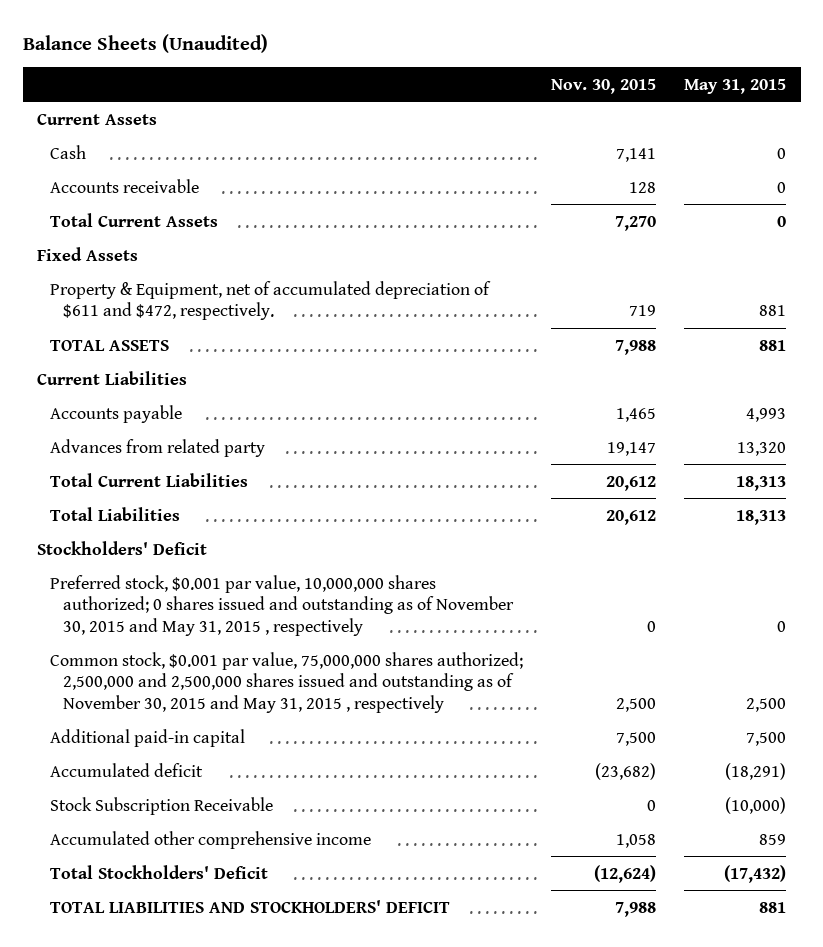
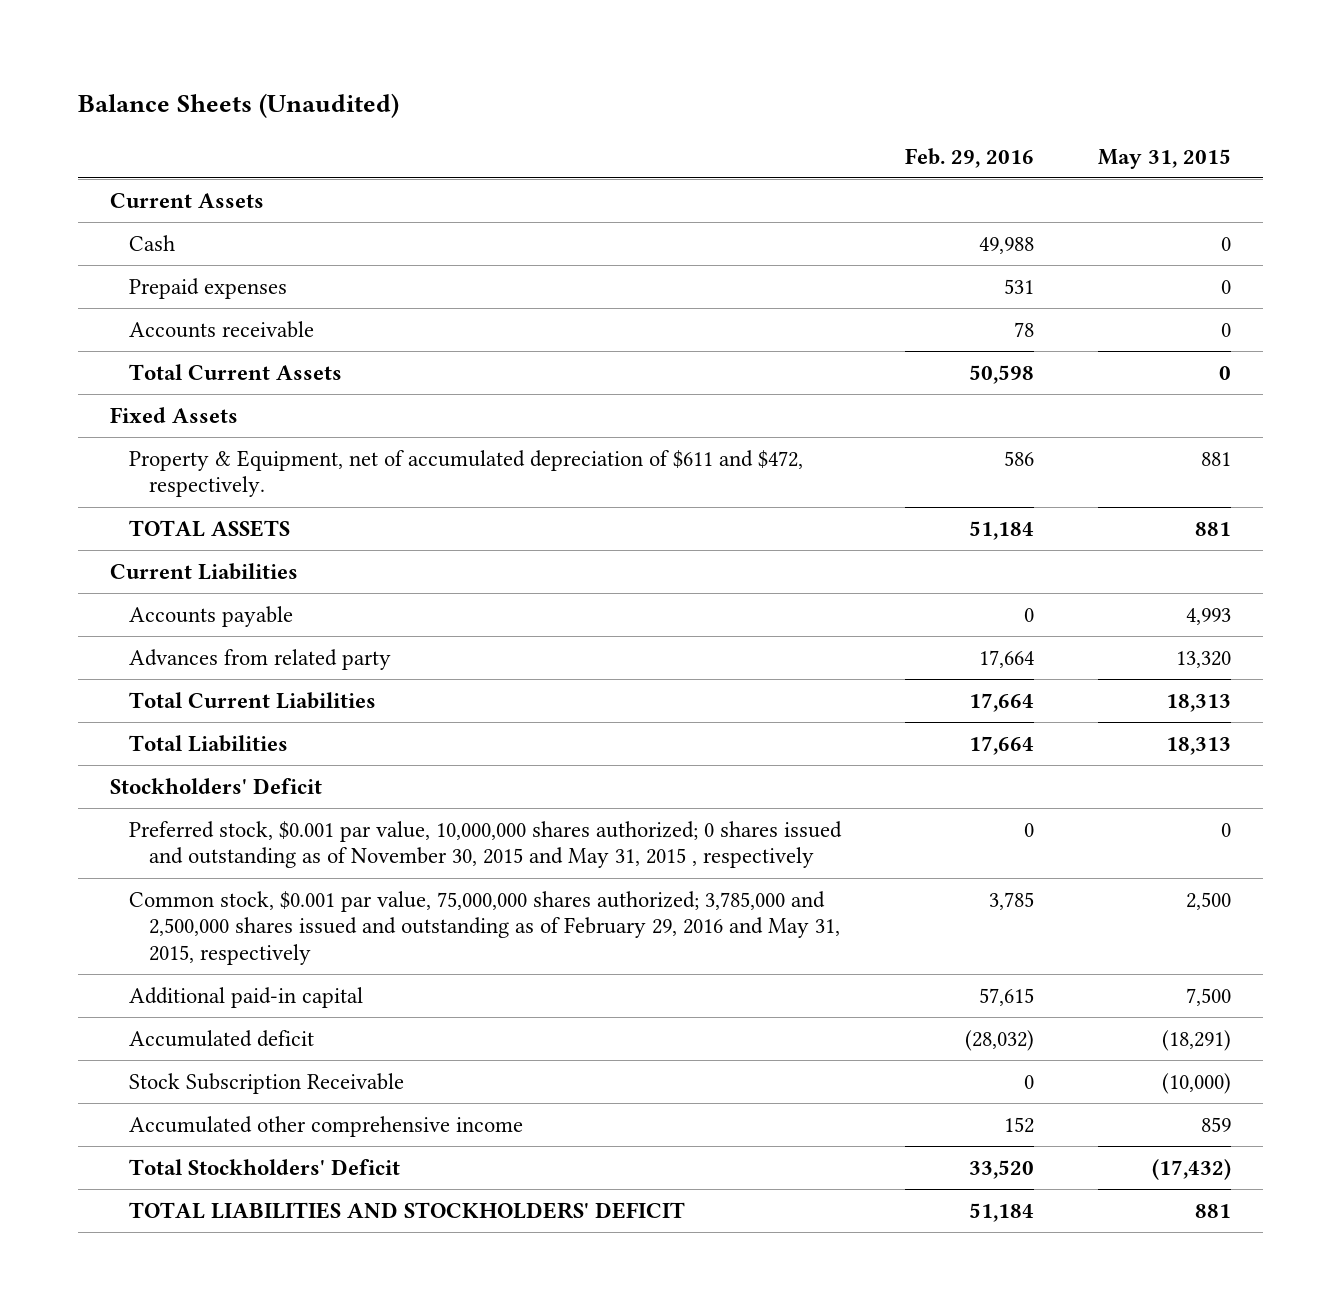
- | Nov. 30, 2015 | May 31, 2015
+ | Feb. 29, 2016 | May 31, 2015
+ Prepaid expenses | 531 | 0
- Common stock, $0.001 par value, 75,000,000 shares authorized; 2,500,000 and 2,500,000 shares issued and outstanding as of November 30, 2015 and May 31, 2015 , respectively | 2,500 | 2,500
+ Common stock, $0.001 par value, 75,000,000 shares authorized; 3,785,000 and 2,500,000 shares issued and outstanding as of February 29, 2016 and May 31, 2015, respectively | 3,785 | 2,500

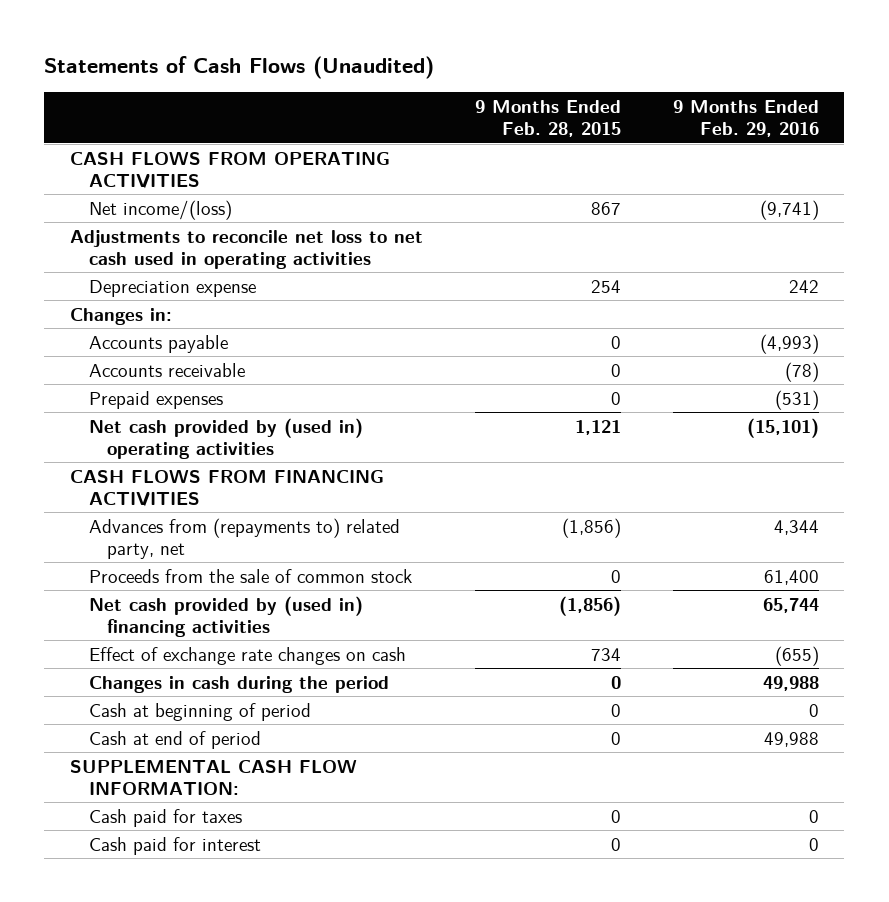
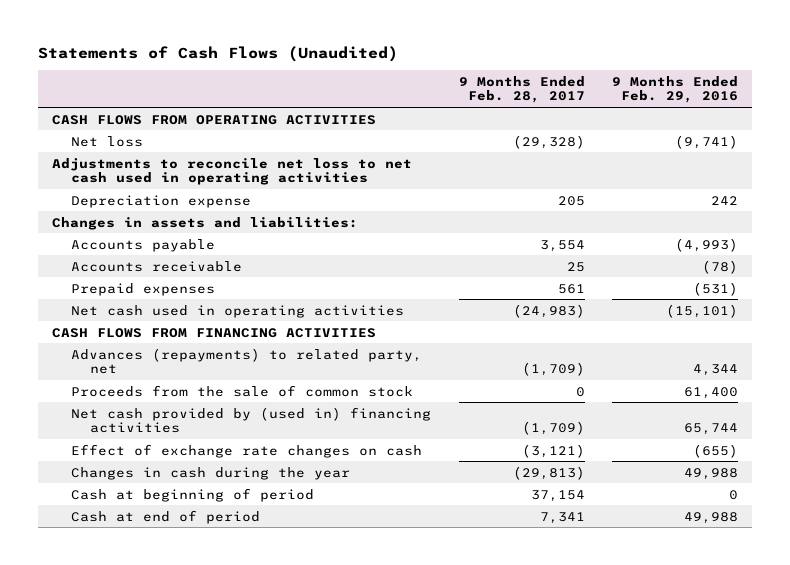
- | 9 Months Ended Feb. 28, 2015 | 9 Months Ended Feb. 29, 2016
+ | 9 Months Ended Feb. 28, 2017 | 9 Months Ended Feb. 29, 2016
- Net income/(loss) | 867 | (9,741)
+ Net loss | (29,328) | (9,741)
- Changes in:
+ Changes in assets and liabilities:
- Net cash provided by (used in) operating activities | 1,121 | (15,101)
+ Net cash used in operating activities | (24,983) | (15,101)
- Advances from (repayments to) related party, net | (1,856) | 4,344
+ Advances (repayments) to related party, net | (1,709) | 4,344
- Changes in cash during the period | 0 | 49,988
+ Changes in cash during the year | (29,813) | 49,988
- SUPPLEMENTAL CASH FLOW INFORMATION:
- Cash paid for taxes | 0 | 0
- Cash paid for interest | 0 | 0

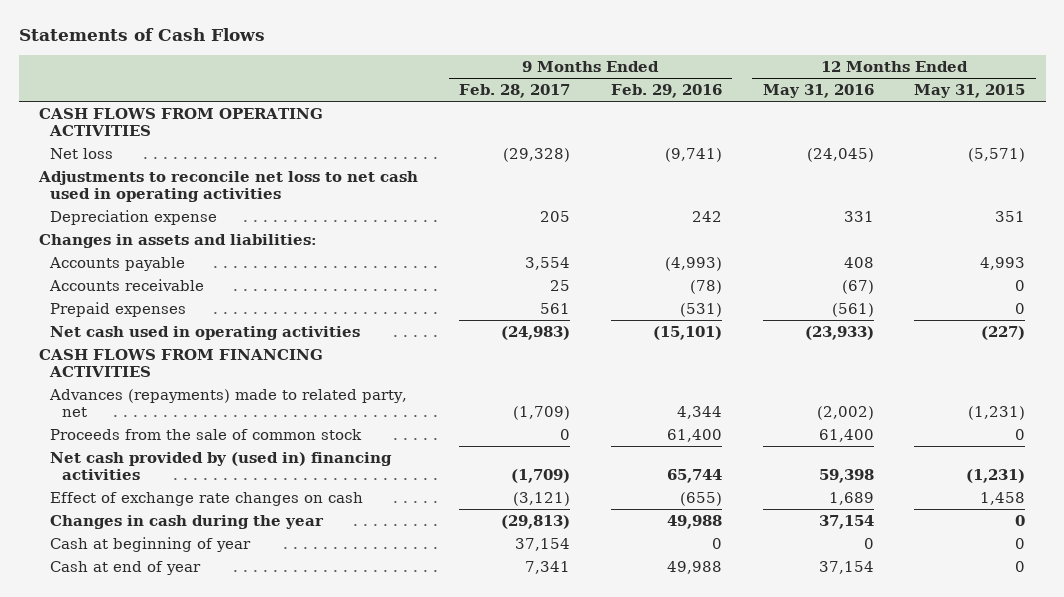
- Statements of Cash Flows (Unaudited)
+ Statements of Cash Flows
- | 9 Months Ended Feb. 28, 2017 | 9 Months Ended Feb. 29, 2016
+ | 9 Months Ended Feb. 28, 2017 | 9 Months Ended Feb. 29, 2016 | 12 Months Ended May 31, 2016 | 12 Months Ended May 31, 2015
- Advances (repayments) to related party, net | (1,709) | 4,344
+ Advances (repayments) made to related party, net | (1,709) | 4,344 | (2,002) | (1,231)
- Cash at beginning of period | 37,154 | 0
- Cash at end of period | 7,341 | 49,988
+ Cash at beginning of year | 37,154 | 0 | 0 | 0
+ Cash at end of year | 7,341 | 49,988 | 37,154 | 0

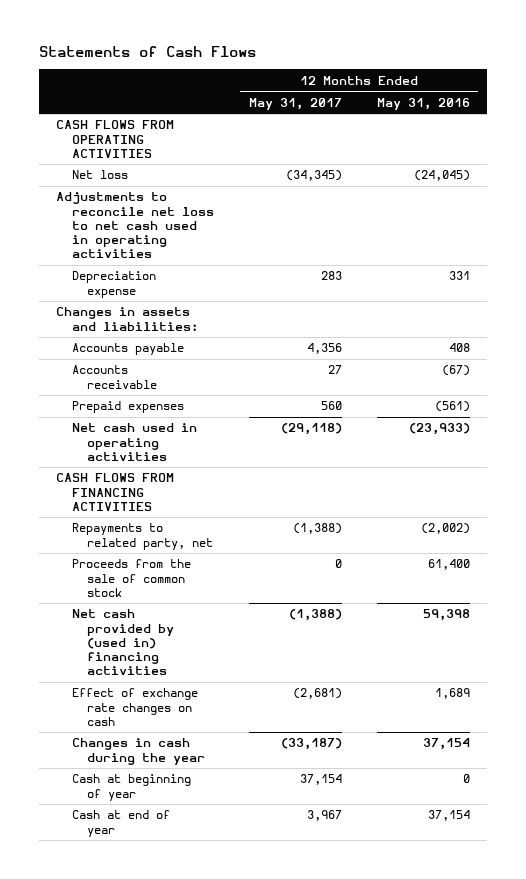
- | 9 Months Ended Feb. 28, 2017 | 9 Months Ended Feb. 29, 2016 | 12 Months Ended May 31, 2016 | 12 Months Ended May 31, 2015
+ | 12 Months Ended May 31, 2017 | 12 Months Ended May 31, 2016
- Advances (repayments) made to related party, net | (1,709) | 4,344 | (2,002) | (1,231)
+ Repayments to related party, net | (1,388) | (2,002)

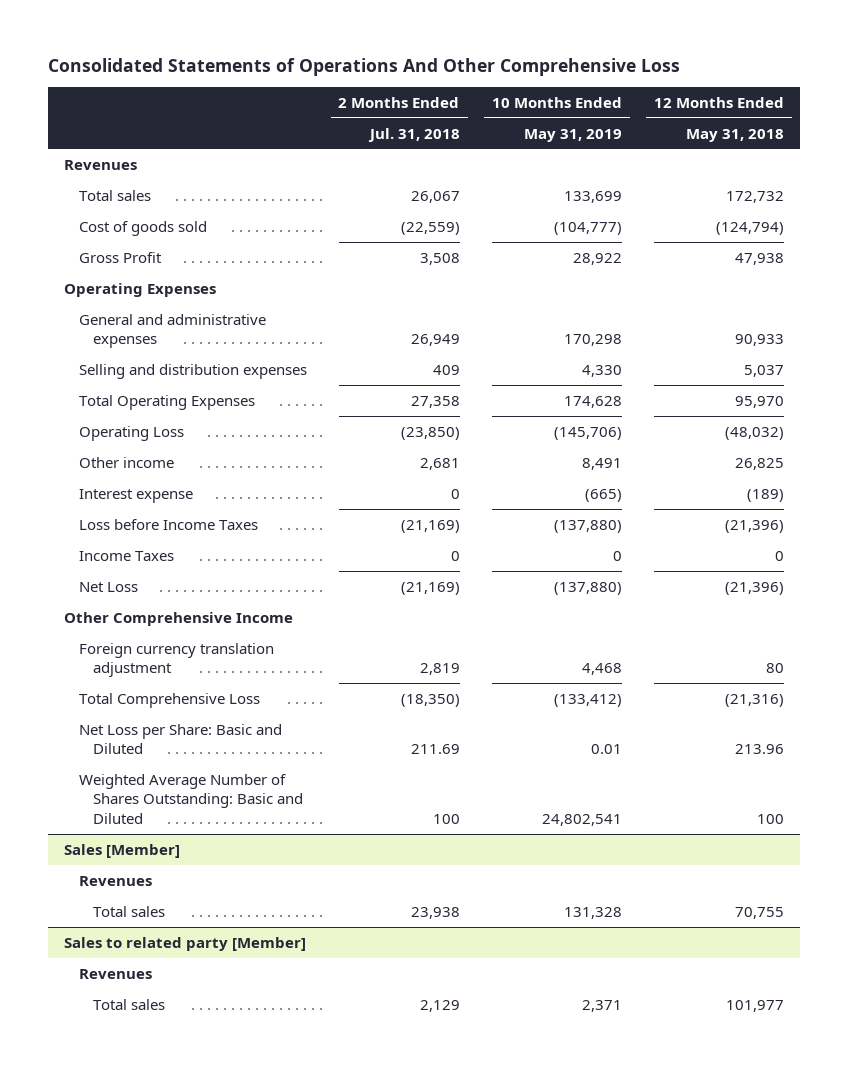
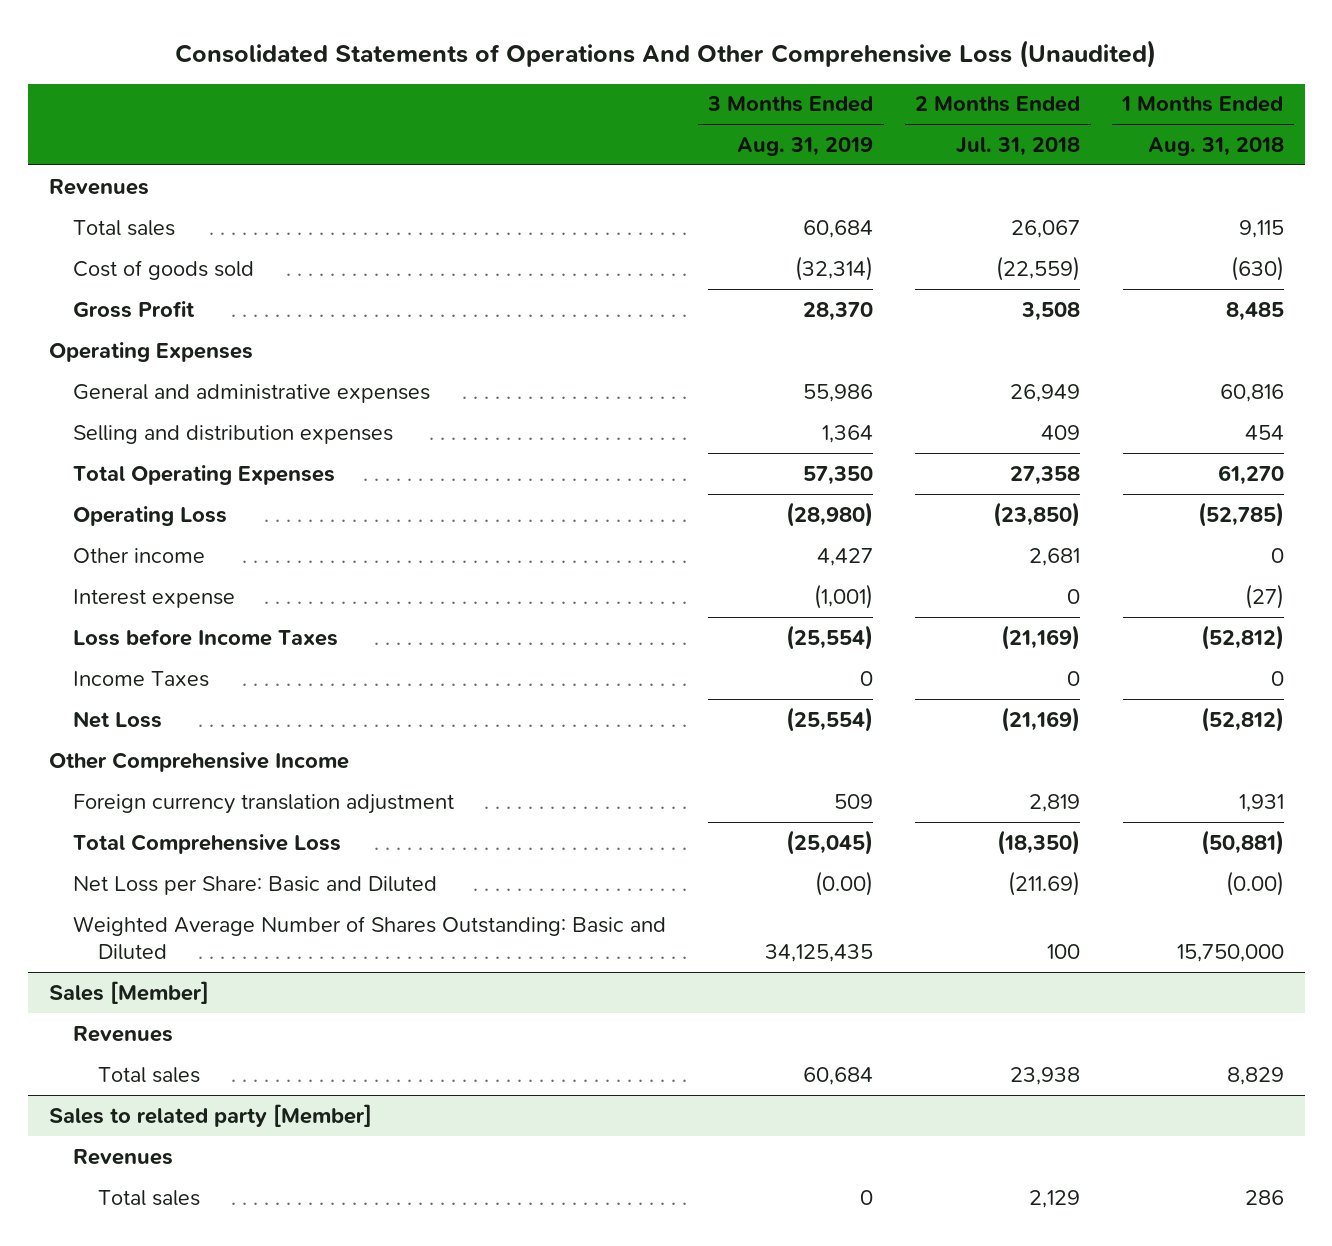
- Consolidated Statements of Operations And Other Comprehensive Loss
+ Consolidated Statements of Operations And Other Comprehensive Loss (Unaudited)
- | 2 Months Ended Jul. 31, 2018 | 10 Months Ended May 31, 2019 | 12 Months Ended May 31, 2018
+ | 3 Months Ended Aug. 31, 2019 | 2 Months Ended Jul. 31, 2018 | 1 Months Ended Aug. 31, 2018
- Net Loss per Share: Basic and Diluted | 211.69 | 0.01 | 213.96
+ Net Loss per Share: Basic and Diluted | (0.00) | (211.69) | (0.00)

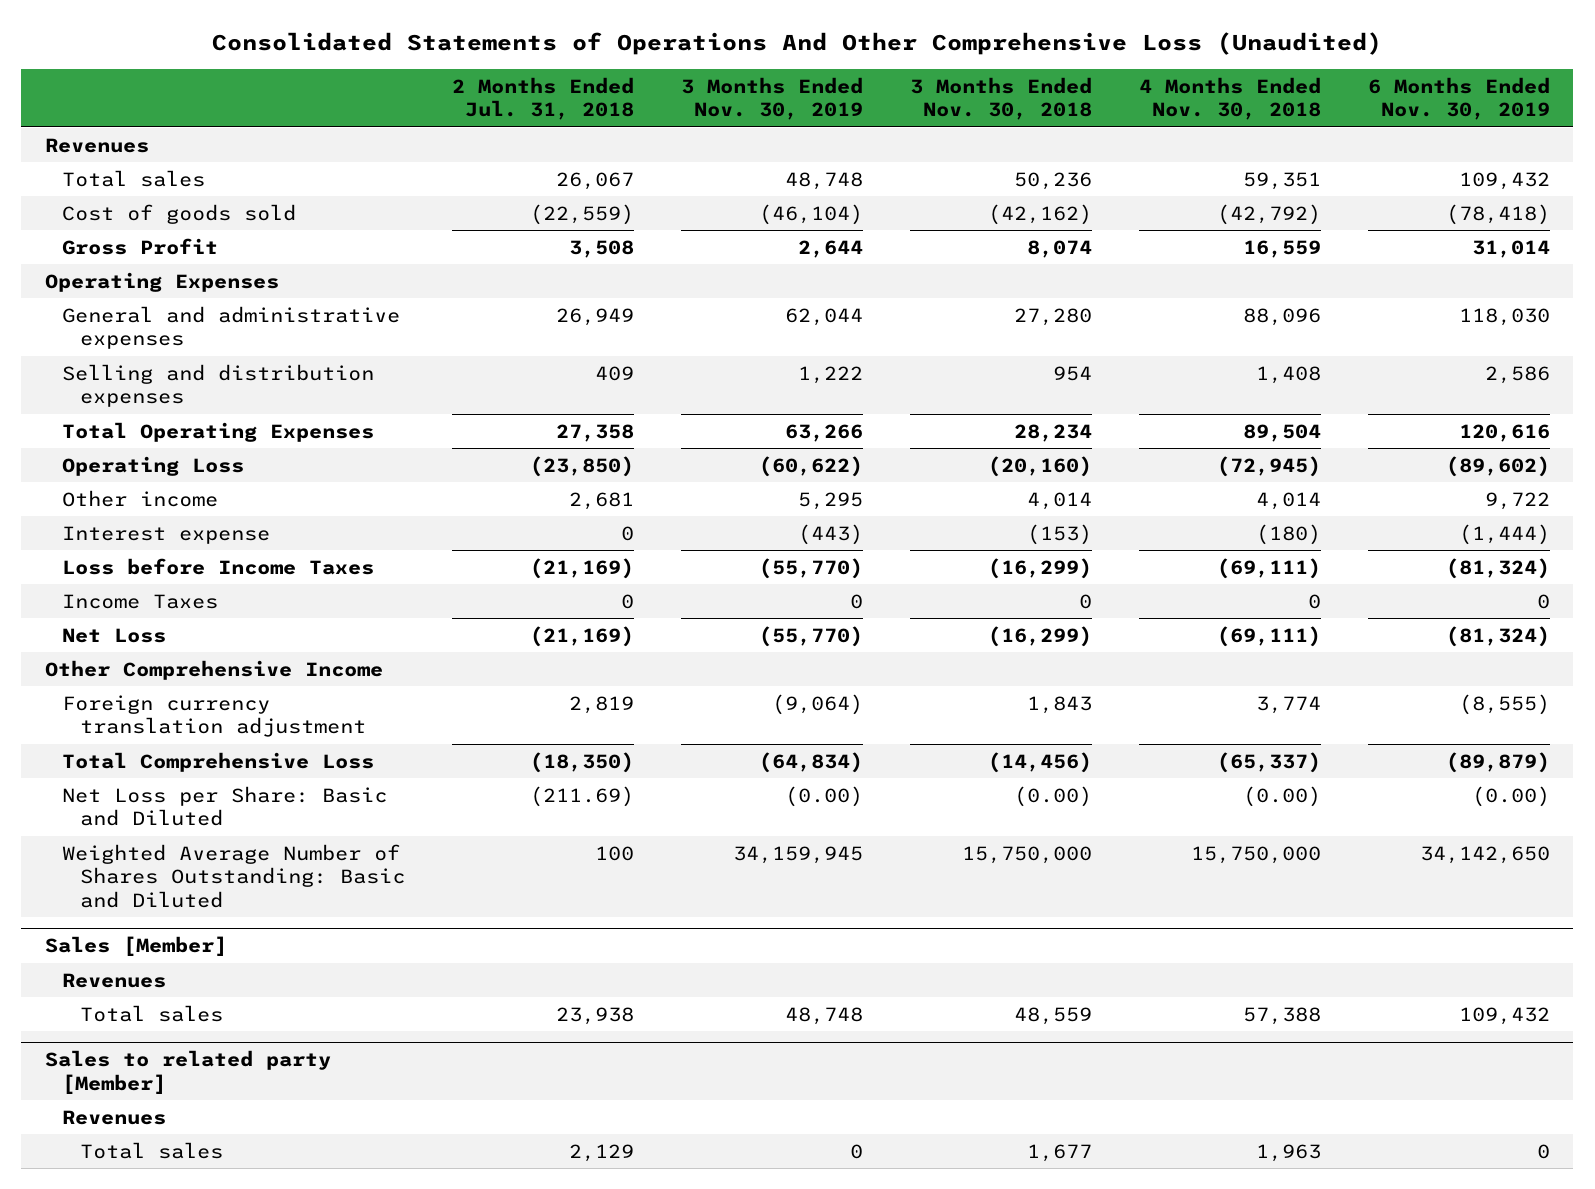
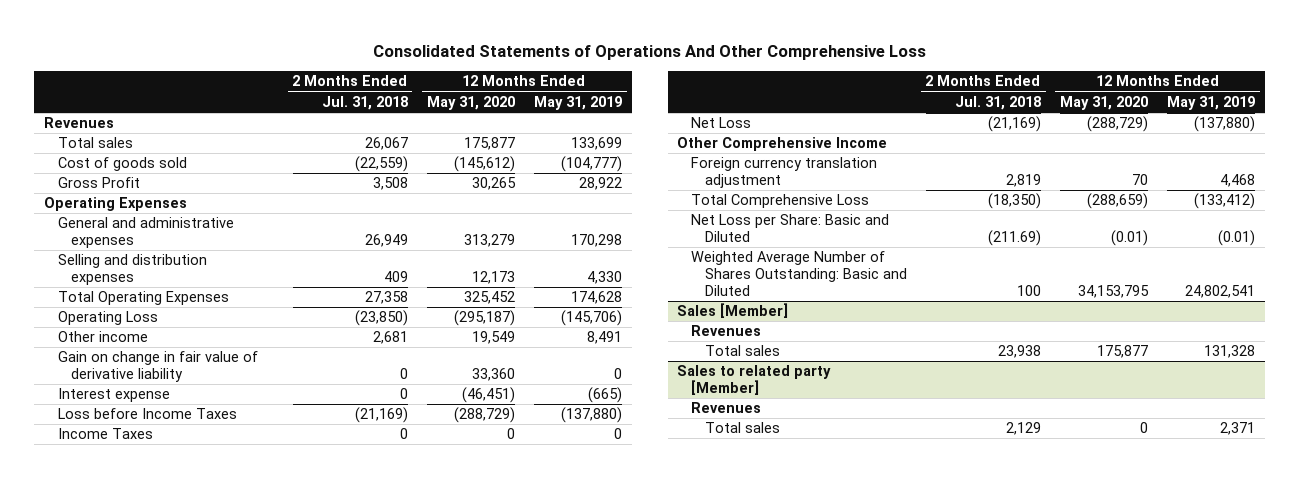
- Consolidated Statements of Operations And Other Comprehensive Loss (Unaudited)
+ Consolidated Statements of Operations And Other Comprehensive Loss
- | 2 Months Ended Jul. 31, 2018 | 3 Months Ended Nov. 30, 2019 | 3 Months Ended Nov. 30, 2018 | 4 Months Ended Nov. 30, 2018 | 6 Months Ended Nov. 30, 2019
+ | 2 Months Ended Jul. 31, 2018 | 12 Months Ended May 31, 2020 | 12 Months Ended May 31, 2019
+ Gain on change in fair value of derivative liability | 0 | 33,360 | 0

